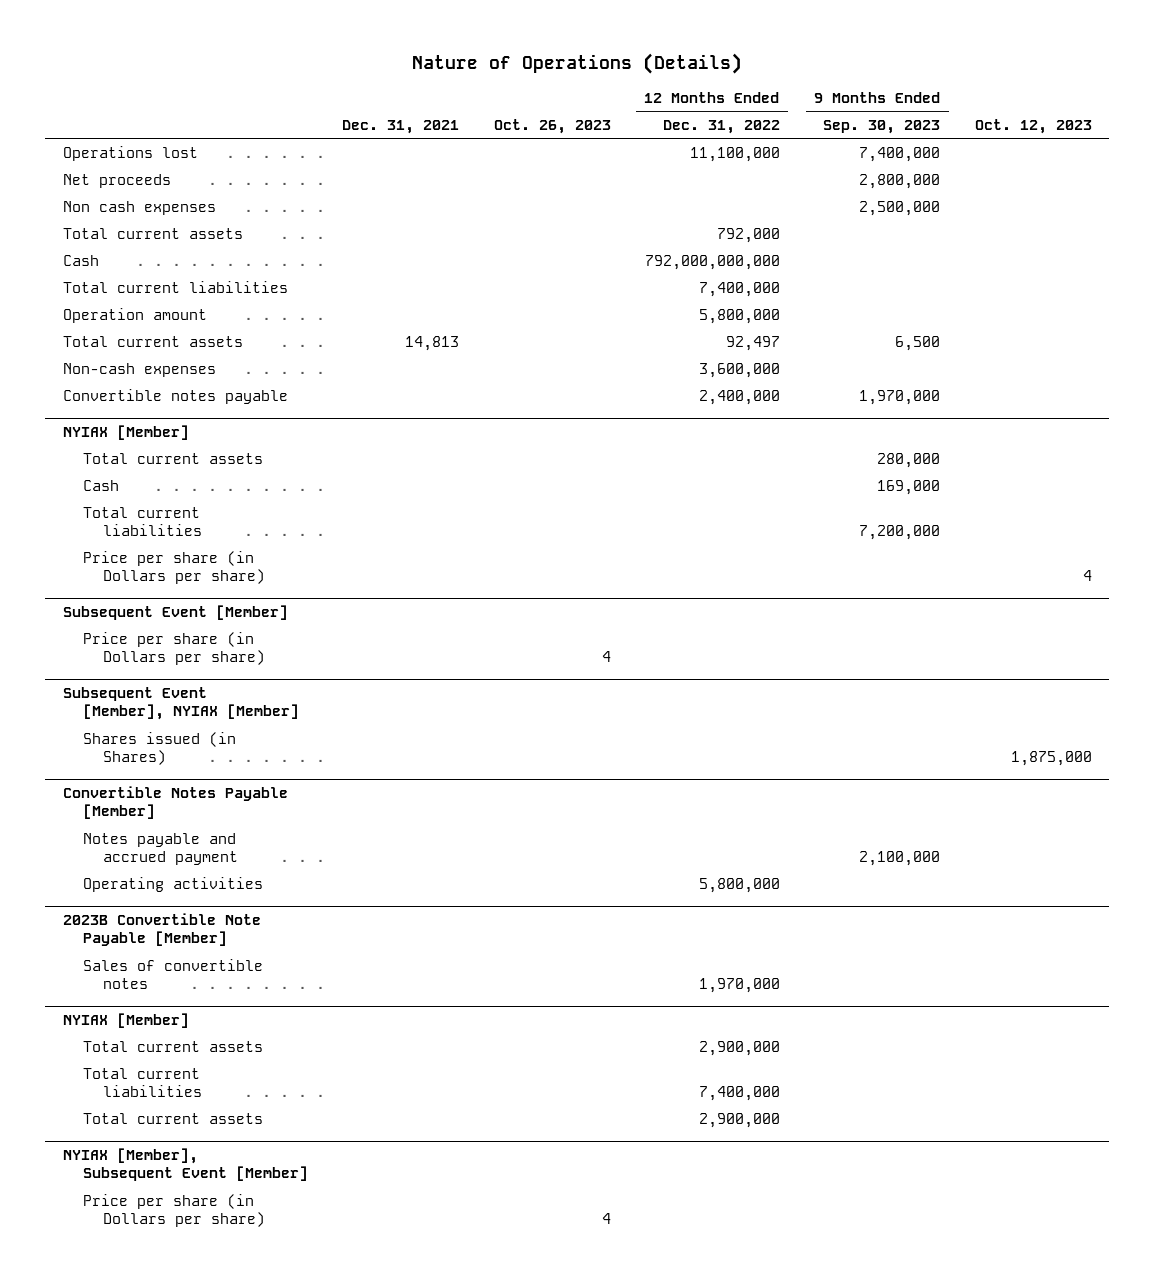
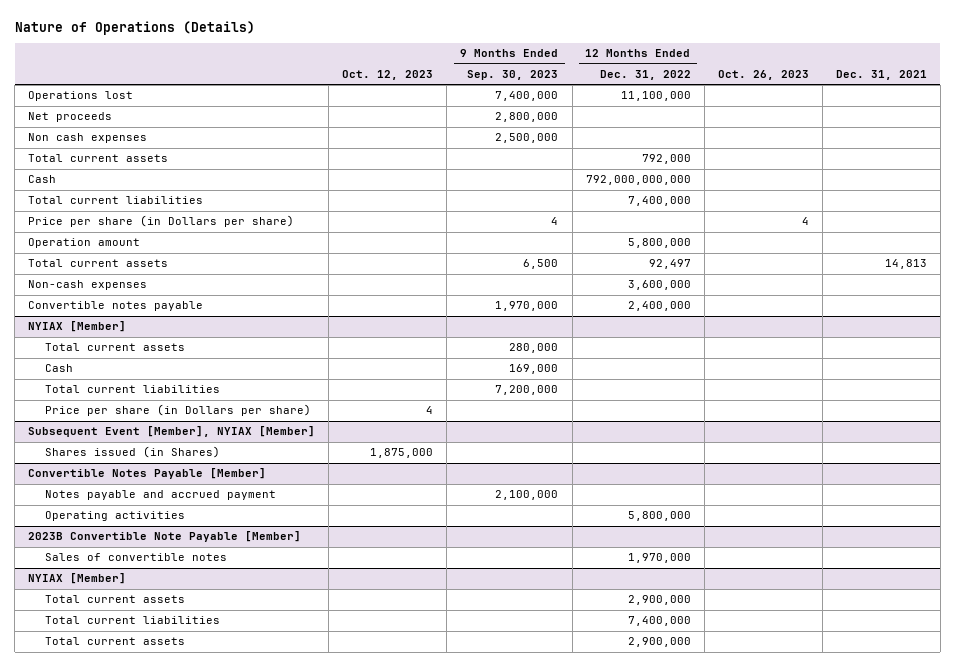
- | Dec. 31, 2021 | Oct. 26, 2023 | 12 Months Ended Dec. 31, 2022 | 9 Months Ended Sep. 30, 2023 | Oct. 12, 2023
+ | Oct. 12, 2023 | 9 Months Ended Sep. 30, 2023 | 12 Months Ended Dec. 31, 2022 | Oct. 26, 2023 | Dec. 31, 2021
+ Price per share (in Dollars per share) | | 4 | | 4 |
- Subsequent Event [Member]
- Price per share (in Dollars per share) | | 4 | | |
- NYIAX [Member], Subsequent Event [Member]
- Price per share (in Dollars per share) | | 4 | | |

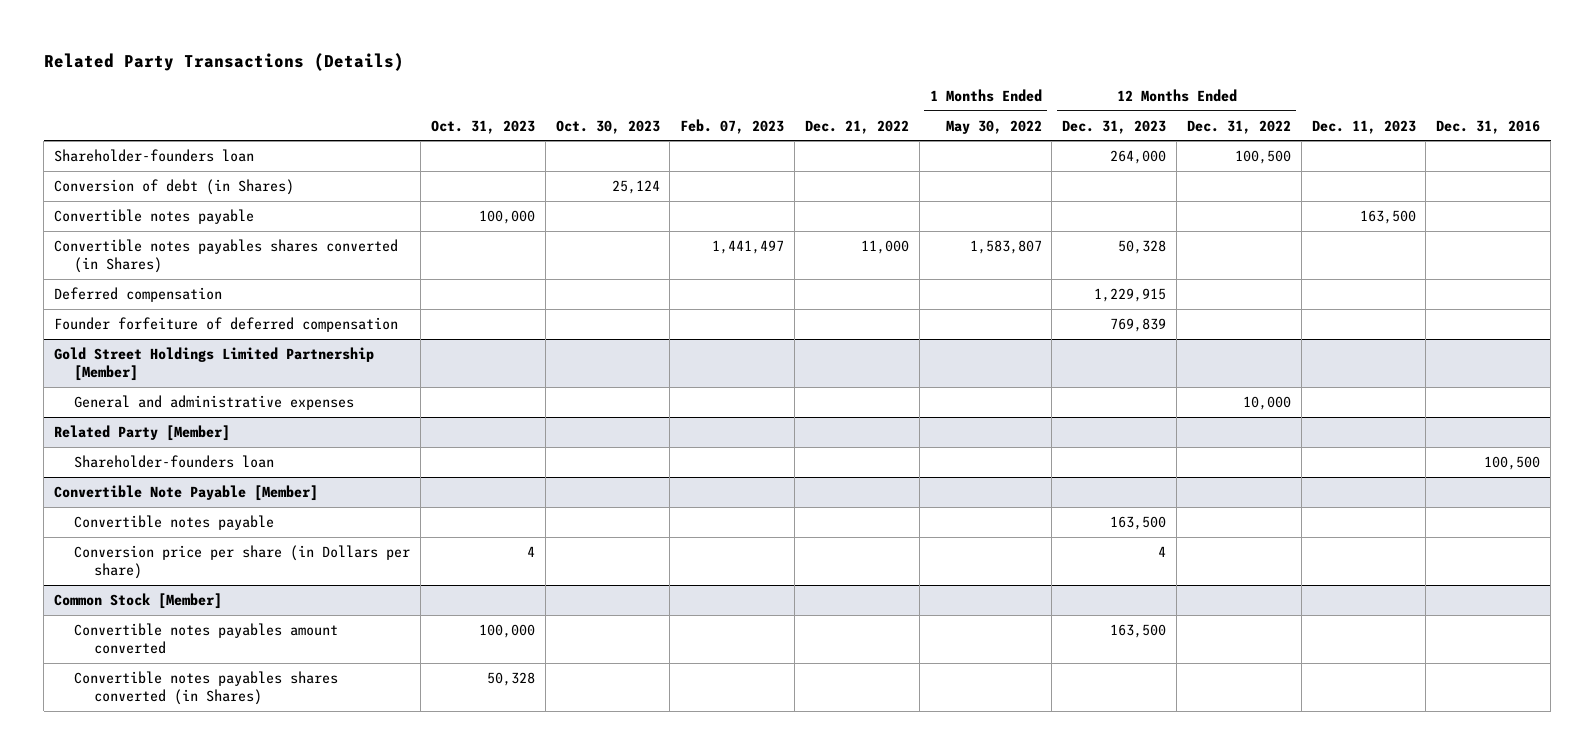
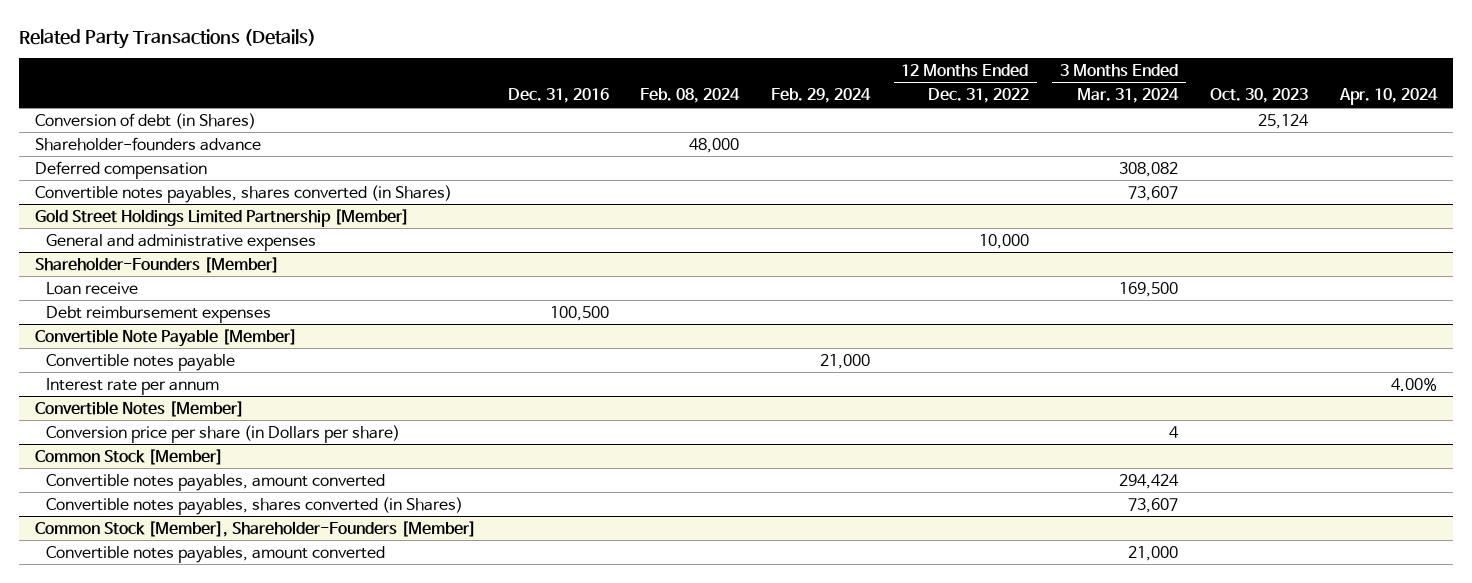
- | Oct. 31, 2023 | Oct. 30, 2023 | Feb. 07, 2023 | Dec. 21, 2022 | 1 Months Ended May 30, 2022 | 12 Months Ended Dec. 31, 2023 | 12 Months Ended Dec. 31, 2022 | Dec. 11, 2023 | Dec. 31, 2016
+ | Dec. 31, 2016 | Feb. 08, 2024 | Feb. 29, 2024 | 12 Months Ended Dec. 31, 2022 | 3 Months Ended Mar. 31, 2024 | Oct. 30, 2023 | Apr. 10, 2024
- Shareholder-founders loan | | | | | | 264,000 | 100,500 | |
- Convertible notes payable | 100,000 | | | | | | | 163,500 |
- Convertible notes payables shares converted (in Shares) | | | 1,441,497 | 11,000 | 1,583,807 | 50,328 | | |
+ Shareholder-founders advance | | 48,000 | | | | |
- Founder forfeiture of deferred compensation | | | | | | 769,839 | | |
+ Convertible notes payables, shares converted (in Shares) | | | | | 73,607 | |
- Related Party [Member]
- Shareholder-founders loan | | | | | | | | | 100,500
+ Shareholder-Founders [Member]
+ Loan receive | | | | | 169,500 | |
+ Debt reimbursement expenses | 100,500 | | | | | |
@ Convertible Note Payable [Member]
- Conversion price per share (in Dollars per share) | 4 | | | | | 4 | | |
+ Interest rate per annum | | | | | | | 4.00%
+ Convertible Notes [Member]
+ Conversion price per share (in Dollars per share) | | | | | 4 | |
@ Common Stock [Member]
- Convertible notes payables amount converted | 100,000 | | | | | 163,500 | | |
- Convertible notes payables shares converted (in Shares) | 50,328 | | | | | | | |
+ Convertible notes payables, amount converted | | | | | 294,424 | |
+ Convertible notes payables, shares converted (in Shares) | | | | | 73,607 | |
+ Common Stock [Member], Shareholder-Founders [Member]
+ Convertible notes payables, amount converted | | | | | 21,000 | |

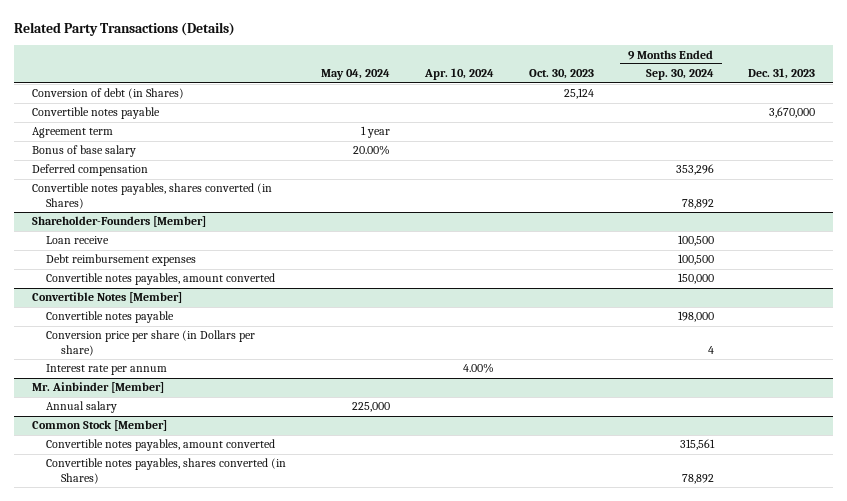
- | Dec. 31, 2016 | Feb. 08, 2024 | Feb. 29, 2024 | 12 Months Ended Dec. 31, 2022 | 3 Months Ended Mar. 31, 2024 | Oct. 30, 2023 | Apr. 10, 2024
+ | May 04, 2024 | Apr. 10, 2024 | Oct. 30, 2023 | 9 Months Ended Sep. 30, 2024 | Dec. 31, 2023
- Shareholder-founders advance | | 48,000 | | | | |
+ Convertible notes payable | | | | | 3,670,000
+ Agreement term | 1 year | | | |
+ Bonus of base salary | 20.00% | | | |
- Gold Street Holdings Limited Partnership [Member]
- General and administrative expenses | | | | 10,000 | | |
- Convertible Note Payable [Member]
- Convertible notes payable | | | 21,000 | | | |
- Interest rate per annum | | | | | | | 4.00%
@ Shareholder-Founders [Member]
+ Convertible notes payables, amount converted | | | | 150,000 |
@ Convertible Notes [Member]
+ Convertible notes payable | | | | 198,000 |
+ Interest rate per annum | | 4.00% | | |
+ Mr. Ainbinder [Member]
+ Annual salary | 225,000 | | | |
- Common Stock [Member], Shareholder-Founders [Member]
- Convertible notes payables, amount converted | | | | | 21,000 | |

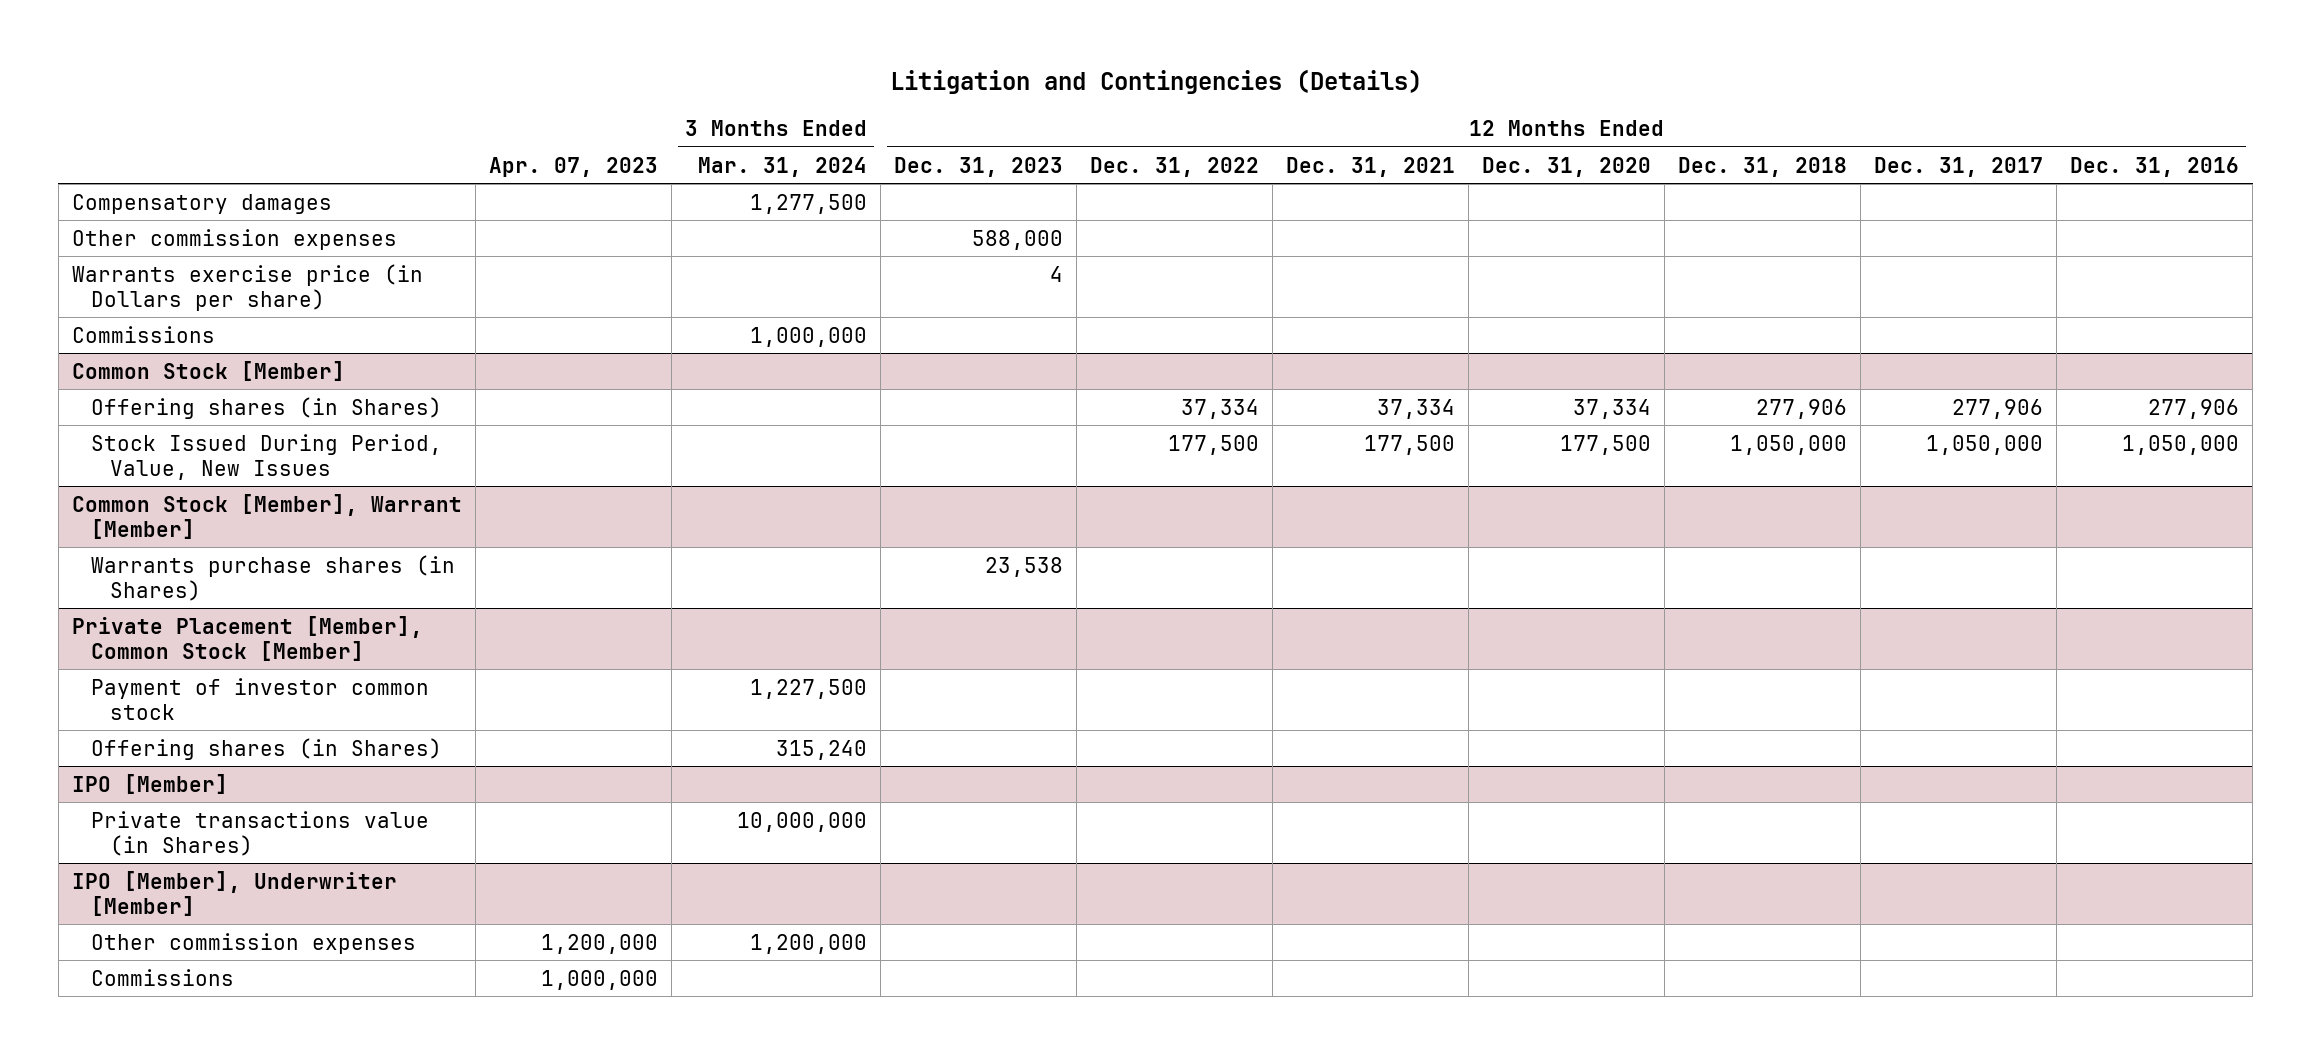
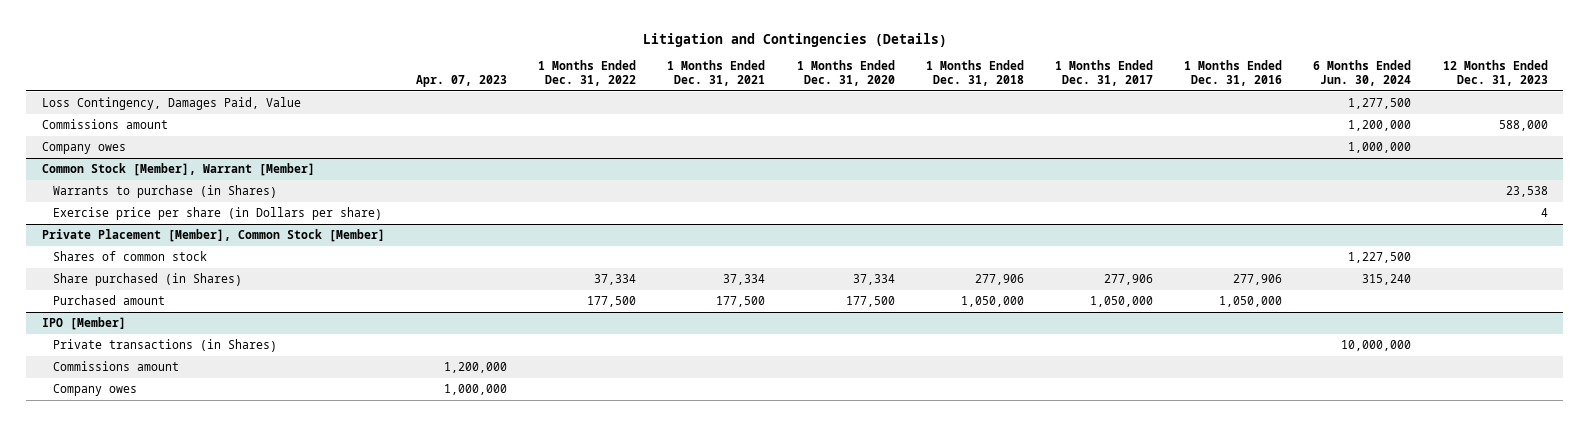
- | Apr. 07, 2023 | 3 Months Ended Mar. 31, 2024 | 12 Months Ended Dec. 31, 2023 | 12 Months Ended Dec. 31, 2022 | 12 Months Ended Dec. 31, 2021 | 12 Months Ended Dec. 31, 2020 | 12 Months Ended Dec. 31, 2018 | 12 Months Ended Dec. 31, 2017 | 12 Months Ended Dec. 31, 2016
+ | Apr. 07, 2023 | 1 Months Ended Dec. 31, 2022 | 1 Months Ended Dec. 31, 2021 | 1 Months Ended Dec. 31, 2020 | 1 Months Ended Dec. 31, 2018 | 1 Months Ended Dec. 31, 2017 | 1 Months Ended Dec. 31, 2016 | 6 Months Ended Jun. 30, 2024 | 12 Months Ended Dec. 31, 2023
- Compensatory damages | | 1,277,500 | | | | | | |
- Other commission expenses | | | 588,000 | | | | | |
- Warrants exercise price (in Dollars per share) | | | 4 | | | | | |
- Commissions | | 1,000,000 | | | | | | |
- Common Stock [Member]
- Offering shares (in Shares) | | | | 37,334 | 37,334 | 37,334 | 277,906 | 277,906 | 277,906
- Stock Issued During Period, Value, New Issues | | | | 177,500 | 177,500 | 177,500 | 1,050,000 | 1,050,000 | 1,050,000
+ Loss Contingency, Damages Paid, Value | | | | | | | | 1,277,500 |
+ Commissions amount | | | | | | | | 1,200,000 | 588,000
+ Company owes | | | | | | | | 1,000,000 |
@ Common Stock [Member], Warrant [Member]
- Warrants purchase shares (in Shares) | | | 23,538 | | | | | |
+ Warrants to purchase (in Shares) | | | | | | | | | 23,538
+ Exercise price per share (in Dollars per share) | | | | | | | | | 4
@ Private Placement [Member], Common Stock [Member]
- Payment of investor common stock | | 1,227,500 | | | | | | |
- Offering shares (in Shares) | | 315,240 | | | | | | |
+ Shares of common stock | | | | | | | | 1,227,500 |
+ Share purchased (in Shares) | | 37,334 | 37,334 | 37,334 | 277,906 | 277,906 | 277,906 | 315,240 |
+ Purchased amount | | 177,500 | 177,500 | 177,500 | 1,050,000 | 1,050,000 | 1,050,000 | |
@ IPO [Member]
- Private transactions value (in Shares) | | 10,000,000 | | | | | | |
- IPO [Member], Underwriter [Member]
- Other commission expenses | 1,200,000 | 1,200,000 | | | | | | |
- Commissions | 1,000,000 | | | | | | | |
@ IPO [Member]
+ Private transactions (in Shares) | | | | | | | | 10,000,000 |
+ Commissions amount | 1,200,000 | | | | | | | |
+ Company owes | 1,000,000 | | | | | | | |

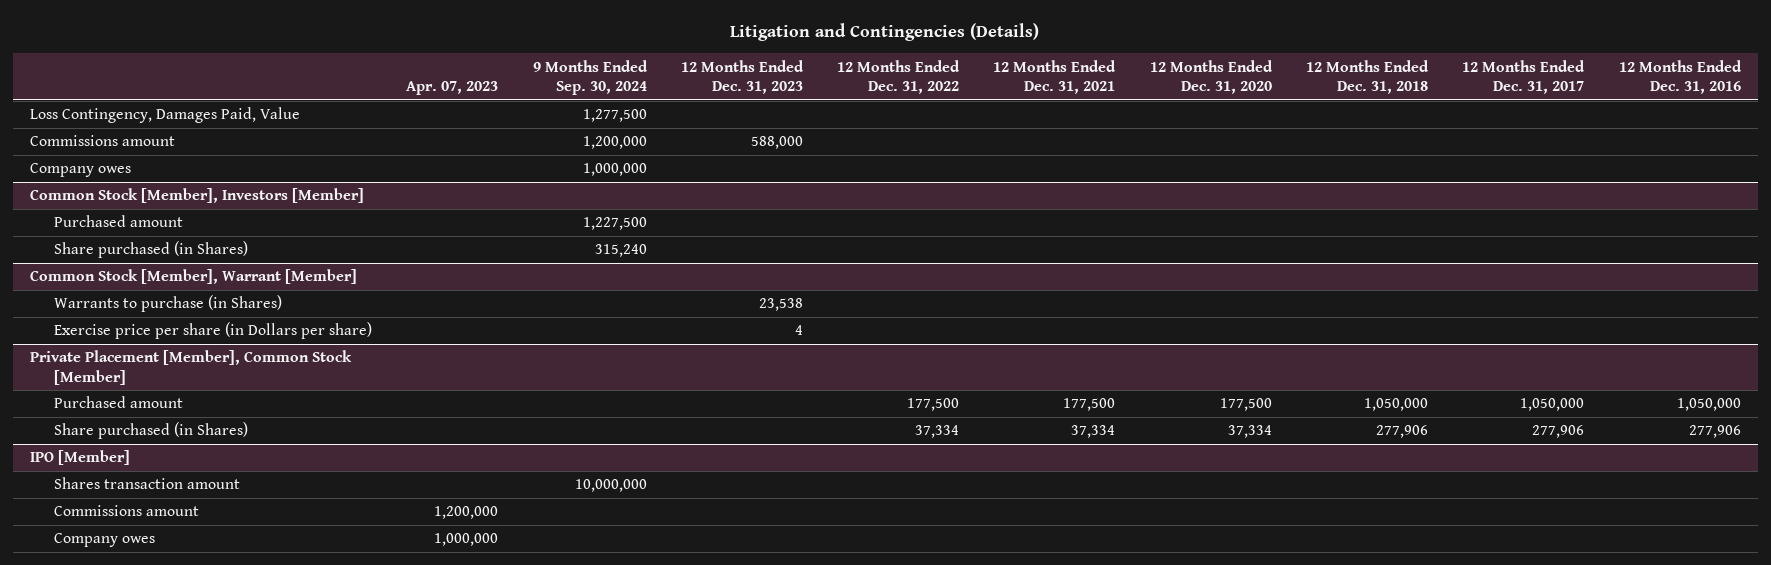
- | Apr. 07, 2023 | 1 Months Ended Dec. 31, 2022 | 1 Months Ended Dec. 31, 2021 | 1 Months Ended Dec. 31, 2020 | 1 Months Ended Dec. 31, 2018 | 1 Months Ended Dec. 31, 2017 | 1 Months Ended Dec. 31, 2016 | 6 Months Ended Jun. 30, 2024 | 12 Months Ended Dec. 31, 2023
+ | Apr. 07, 2023 | 9 Months Ended Sep. 30, 2024 | 12 Months Ended Dec. 31, 2023 | 12 Months Ended Dec. 31, 2022 | 12 Months Ended Dec. 31, 2021 | 12 Months Ended Dec. 31, 2020 | 12 Months Ended Dec. 31, 2018 | 12 Months Ended Dec. 31, 2017 | 12 Months Ended Dec. 31, 2016
+ Common Stock [Member], Investors [Member]
+ Purchased amount | | 1,227,500 | | | | | | |
+ Share purchased (in Shares) | | 315,240 | | | | | | |
@ Private Placement [Member], Common Stock [Member]
- Shares of common stock | | | | | | | | 1,227,500 |
moved down: Share purchased (in Shares) | | | | 37,334 | 37,334 | 37,334 | 277,906 | 277,906 | 277,906
@ IPO [Member]
- Private transactions (in Shares) | | | | | | | | 10,000,000 |
+ Shares transaction amount | | 10,000,000 | | | | | | |

